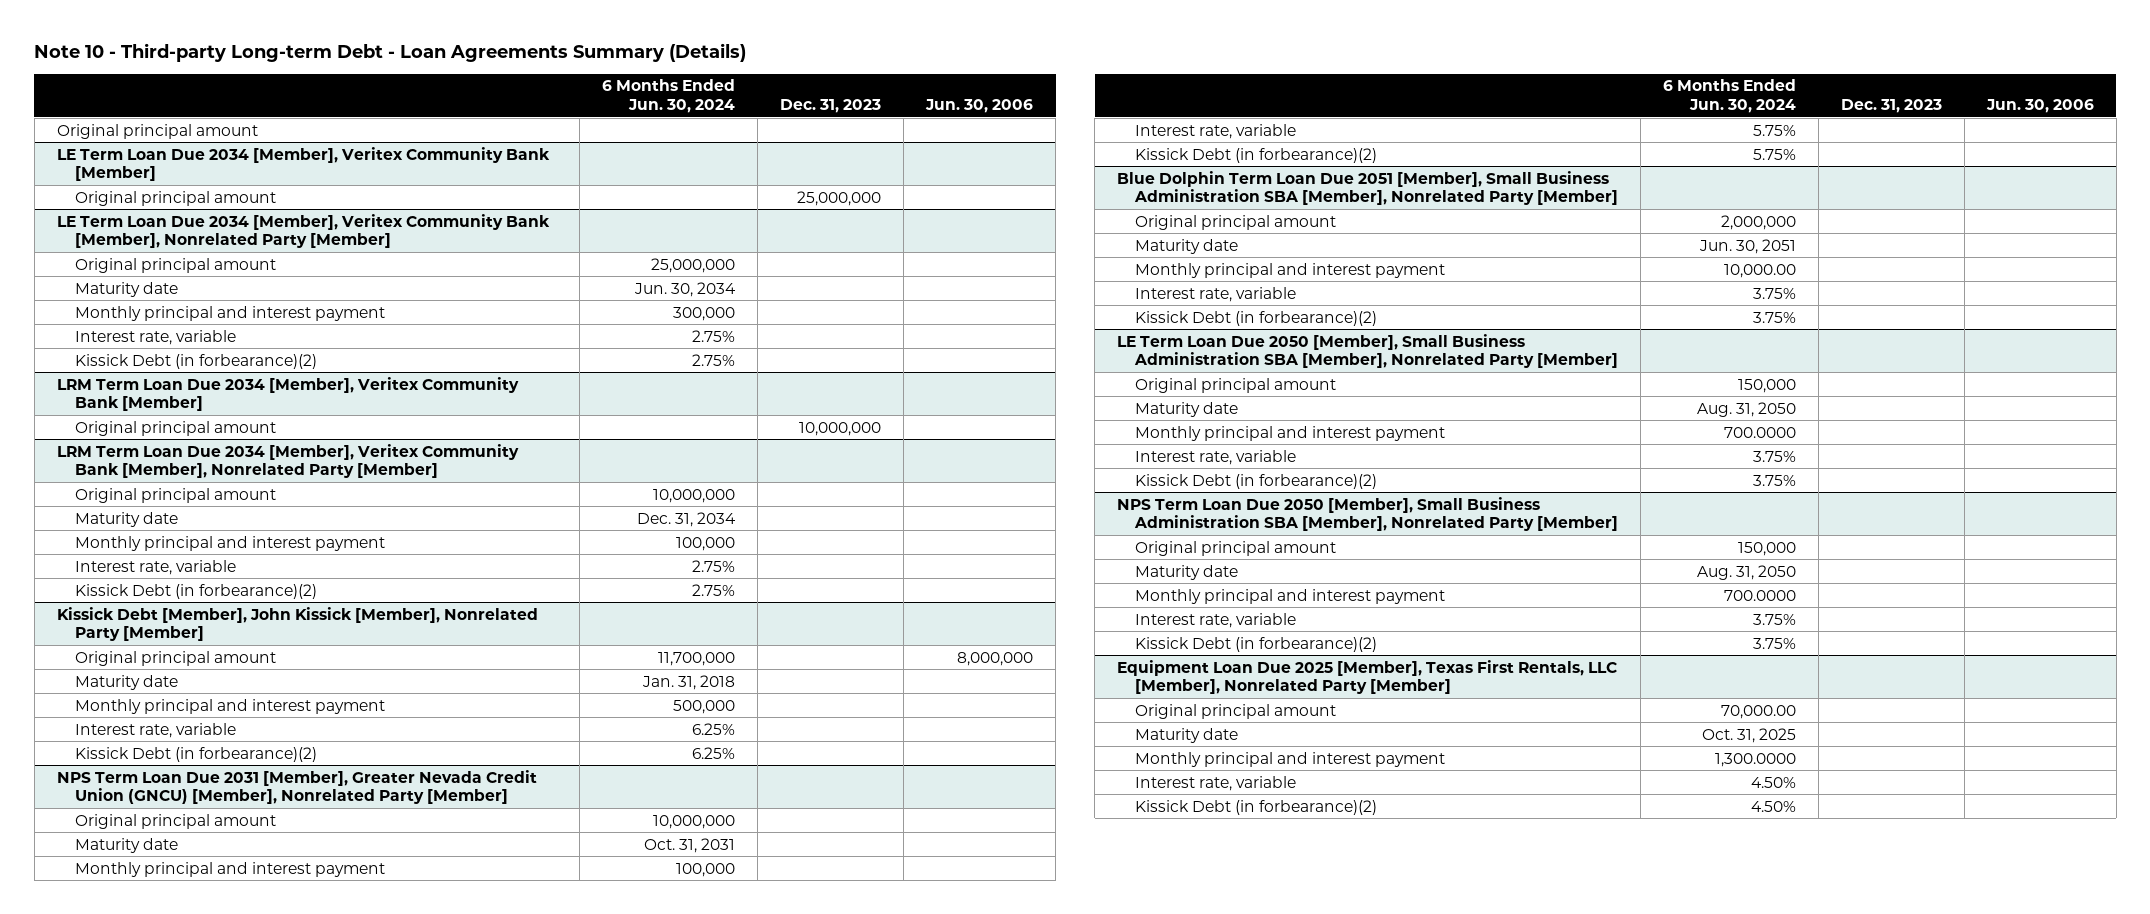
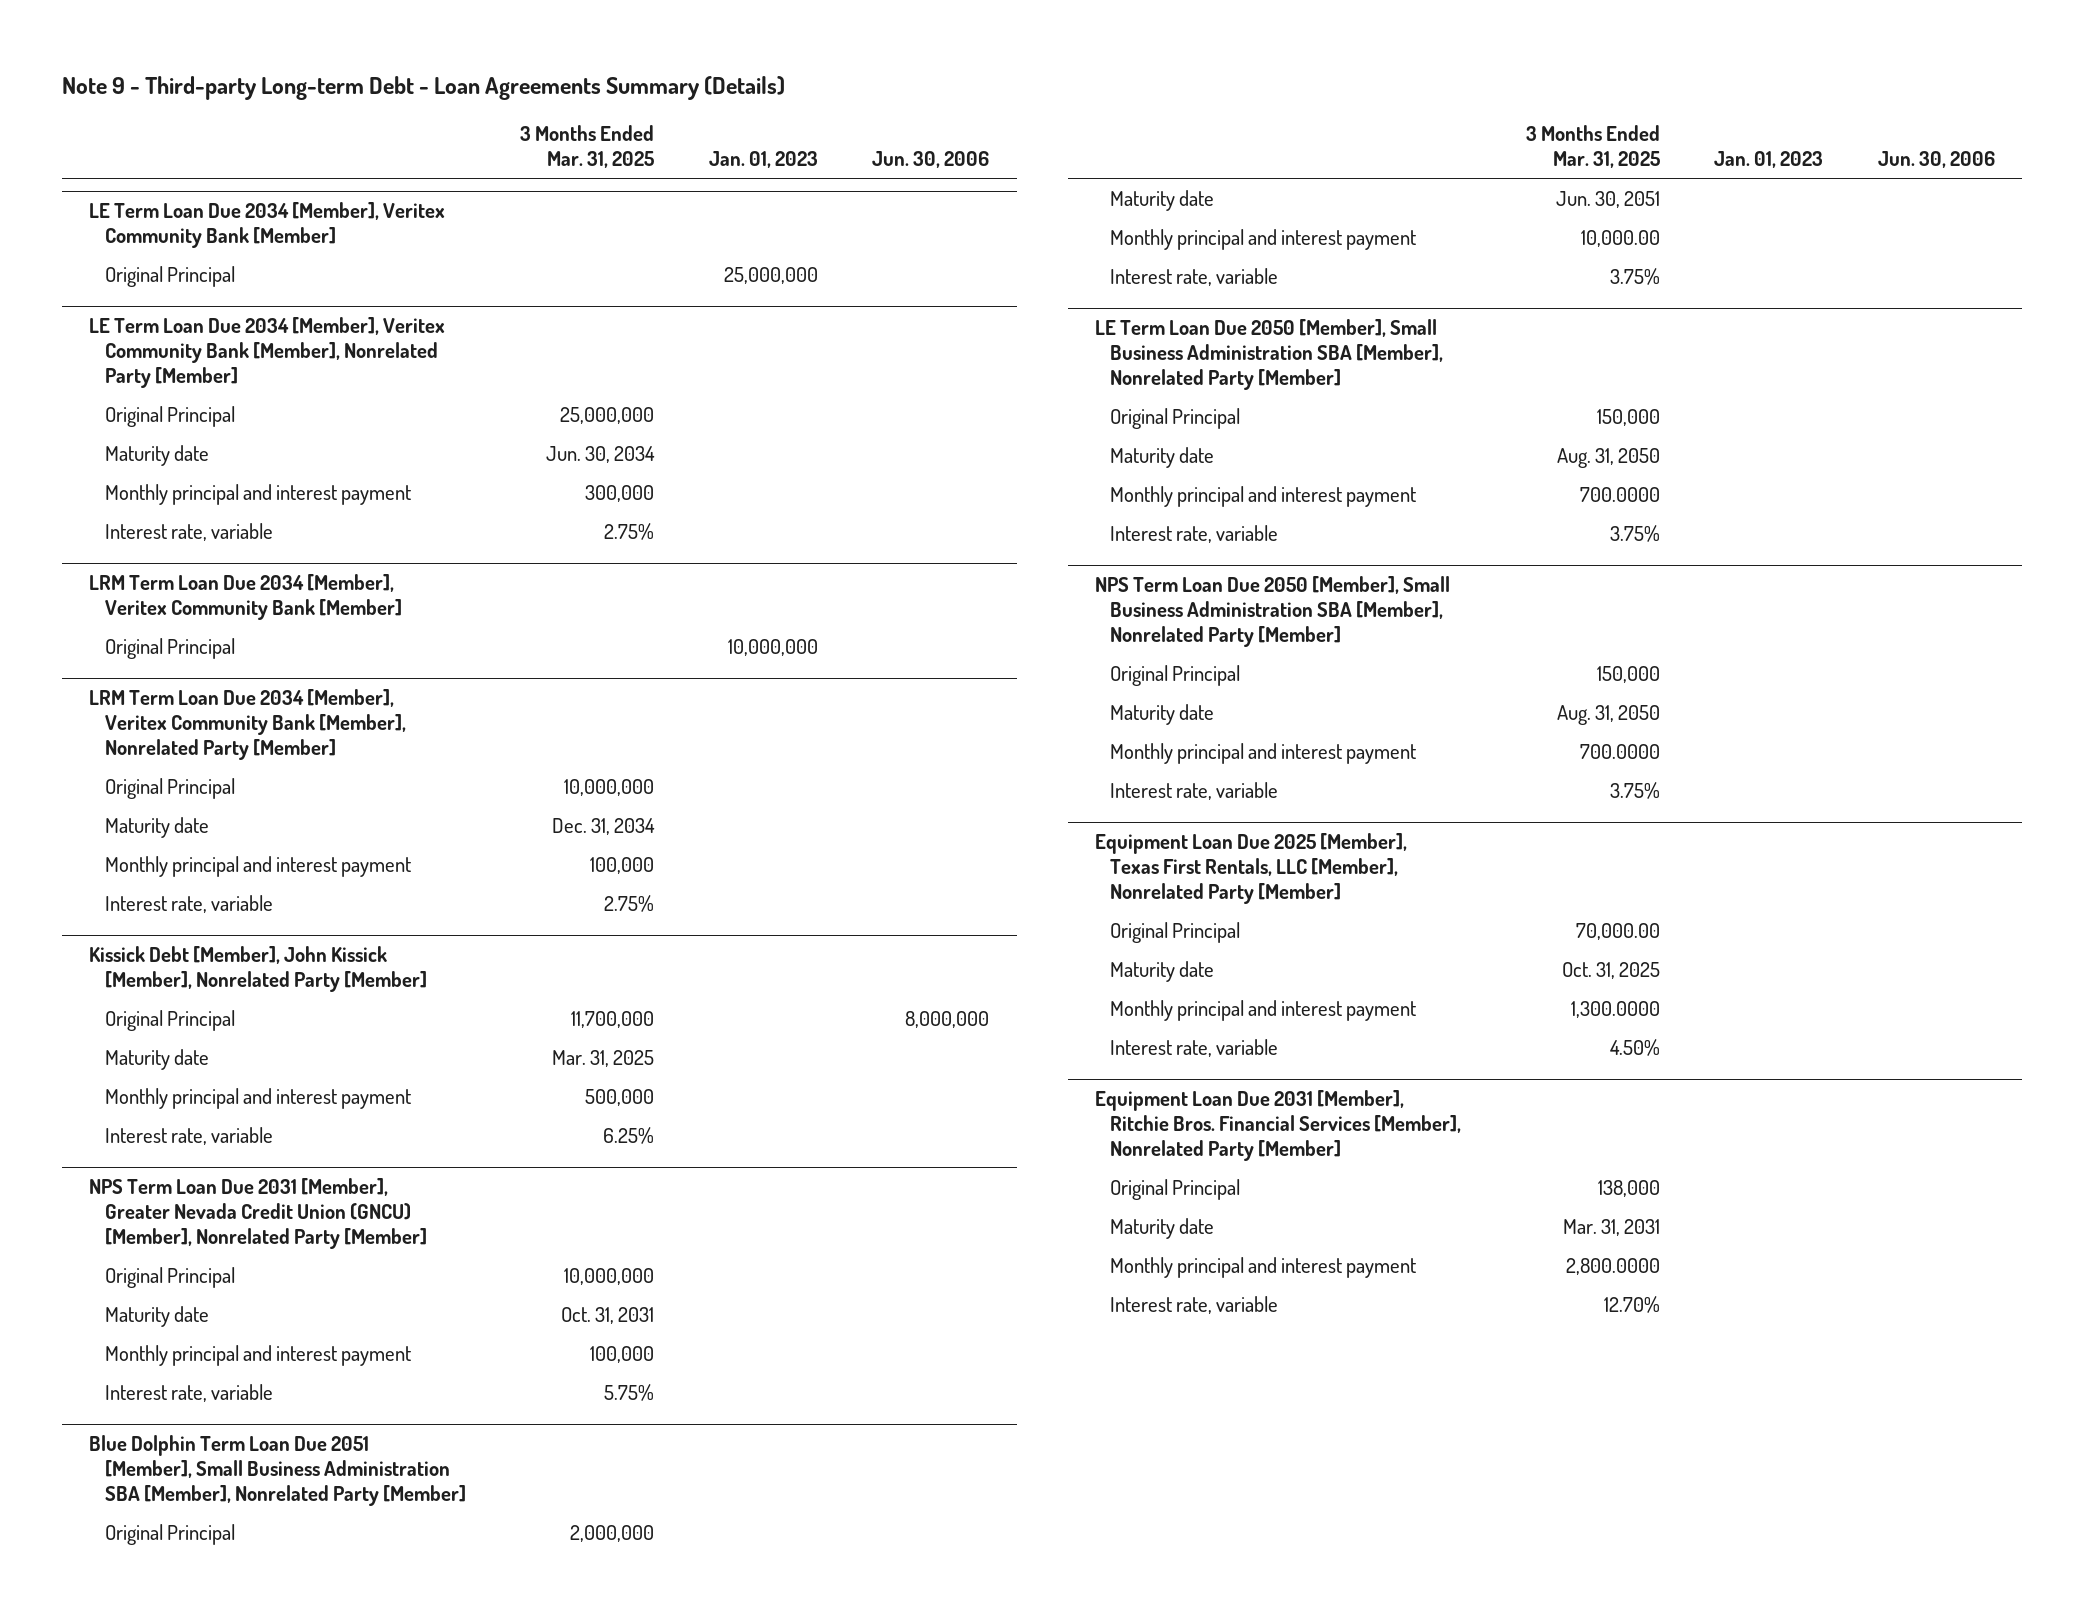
- Note 10 - Third-party Long-term Debt - Loan Agreements Summary (Details)
+ Note 9 - Third-party Long-term Debt - Loan Agreements Summary (Details)
- | 6 Months Ended Jun. 30, 2024 | Dec. 31, 2023 | Jun. 30, 2006
+ | 3 Months Ended Mar. 31, 2025 | Jan. 01, 2023 | Jun. 30, 2006
- Original principal amount
@ LE Term Loan Due 2034 [Member], Veritex Community Bank [Member]
- Original principal amount | | 25,000,000 |
+ Original Principal | | 25,000,000 |
@ LE Term Loan Due 2034 [Member], Veritex Community Bank [Member], Nonrelated Party [Member]
- Original principal amount | 25,000,000 | |
+ Original Principal | 25,000,000 | |
- Kissick Debt (in forbearance)(2) | 2.75% | |
@ LRM Term Loan Due 2034 [Member], Veritex Community Bank [Member]
- Original principal amount | | 10,000,000 |
+ Original Principal | | 10,000,000 |
@ LRM Term Loan Due 2034 [Member], Veritex Community Bank [Member], Nonrelated Party [Member]
- Original principal amount | 10,000,000 | |
+ Original Principal | 10,000,000 | |
- Kissick Debt (in forbearance)(2) | 2.75% | |
@ Kissick Debt [Member], John Kissick [Member], Nonrelated Party [Member]
- Original principal amount | 11,700,000 | | 8,000,000
+ Original Principal | 11,700,000 | | 8,000,000
- Kissick Debt (in forbearance)(2) | 6.25% | |
@ NPS Term Loan Due 2031 [Member], Greater Nevada Credit Union (GNCU) [Member], Nonrelated Party [Member]
- Original principal amount | 10,000,000 | |
+ Original Principal | 10,000,000 | |
- Kissick Debt (in forbearance)(2) | 5.75% | |
@ Blue Dolphin Term Loan Due 2051 [Member], Small Business Administration SBA [Member], Nonrelated Party [Member]
- Original principal amount | 2,000,000 | |
+ Original Principal | 2,000,000 | |
- Kissick Debt (in forbearance)(2) | 3.75% | |
@ LE Term Loan Due 2050 [Member], Small Business Administration SBA [Member], Nonrelated Party [Member]
- Original principal amount | 150,000 | |
+ Original Principal | 150,000 | |
- Kissick Debt (in forbearance)(2) | 3.75% | |
@ NPS Term Loan Due 2050 [Member], Small Business Administration SBA [Member], Nonrelated Party [Member]
- Original principal amount | 150,000 | |
+ Original Principal | 150,000 | |
- Kissick Debt (in forbearance)(2) | 3.75% | |
@ Equipment Loan Due 2025 [Member], Texas First Rentals, LLC [Member], Nonrelated Party [Member]
- Original principal amount | 70,000.00 | |
+ Original Principal | 70,000.00 | |
- Kissick Debt (in forbearance)(2) | 4.50% | |
+ Equipment Loan Due 2031 [Member], Ritchie Bros. Financial Services [Member], Nonrelated Party [Member]
+ Original Principal | 138,000 | |
+ Maturity date | Mar. 31, 2031 | |
+ Monthly principal and interest payment | 2,800.0000 | |
+ Interest rate, variable | 12.70% | |

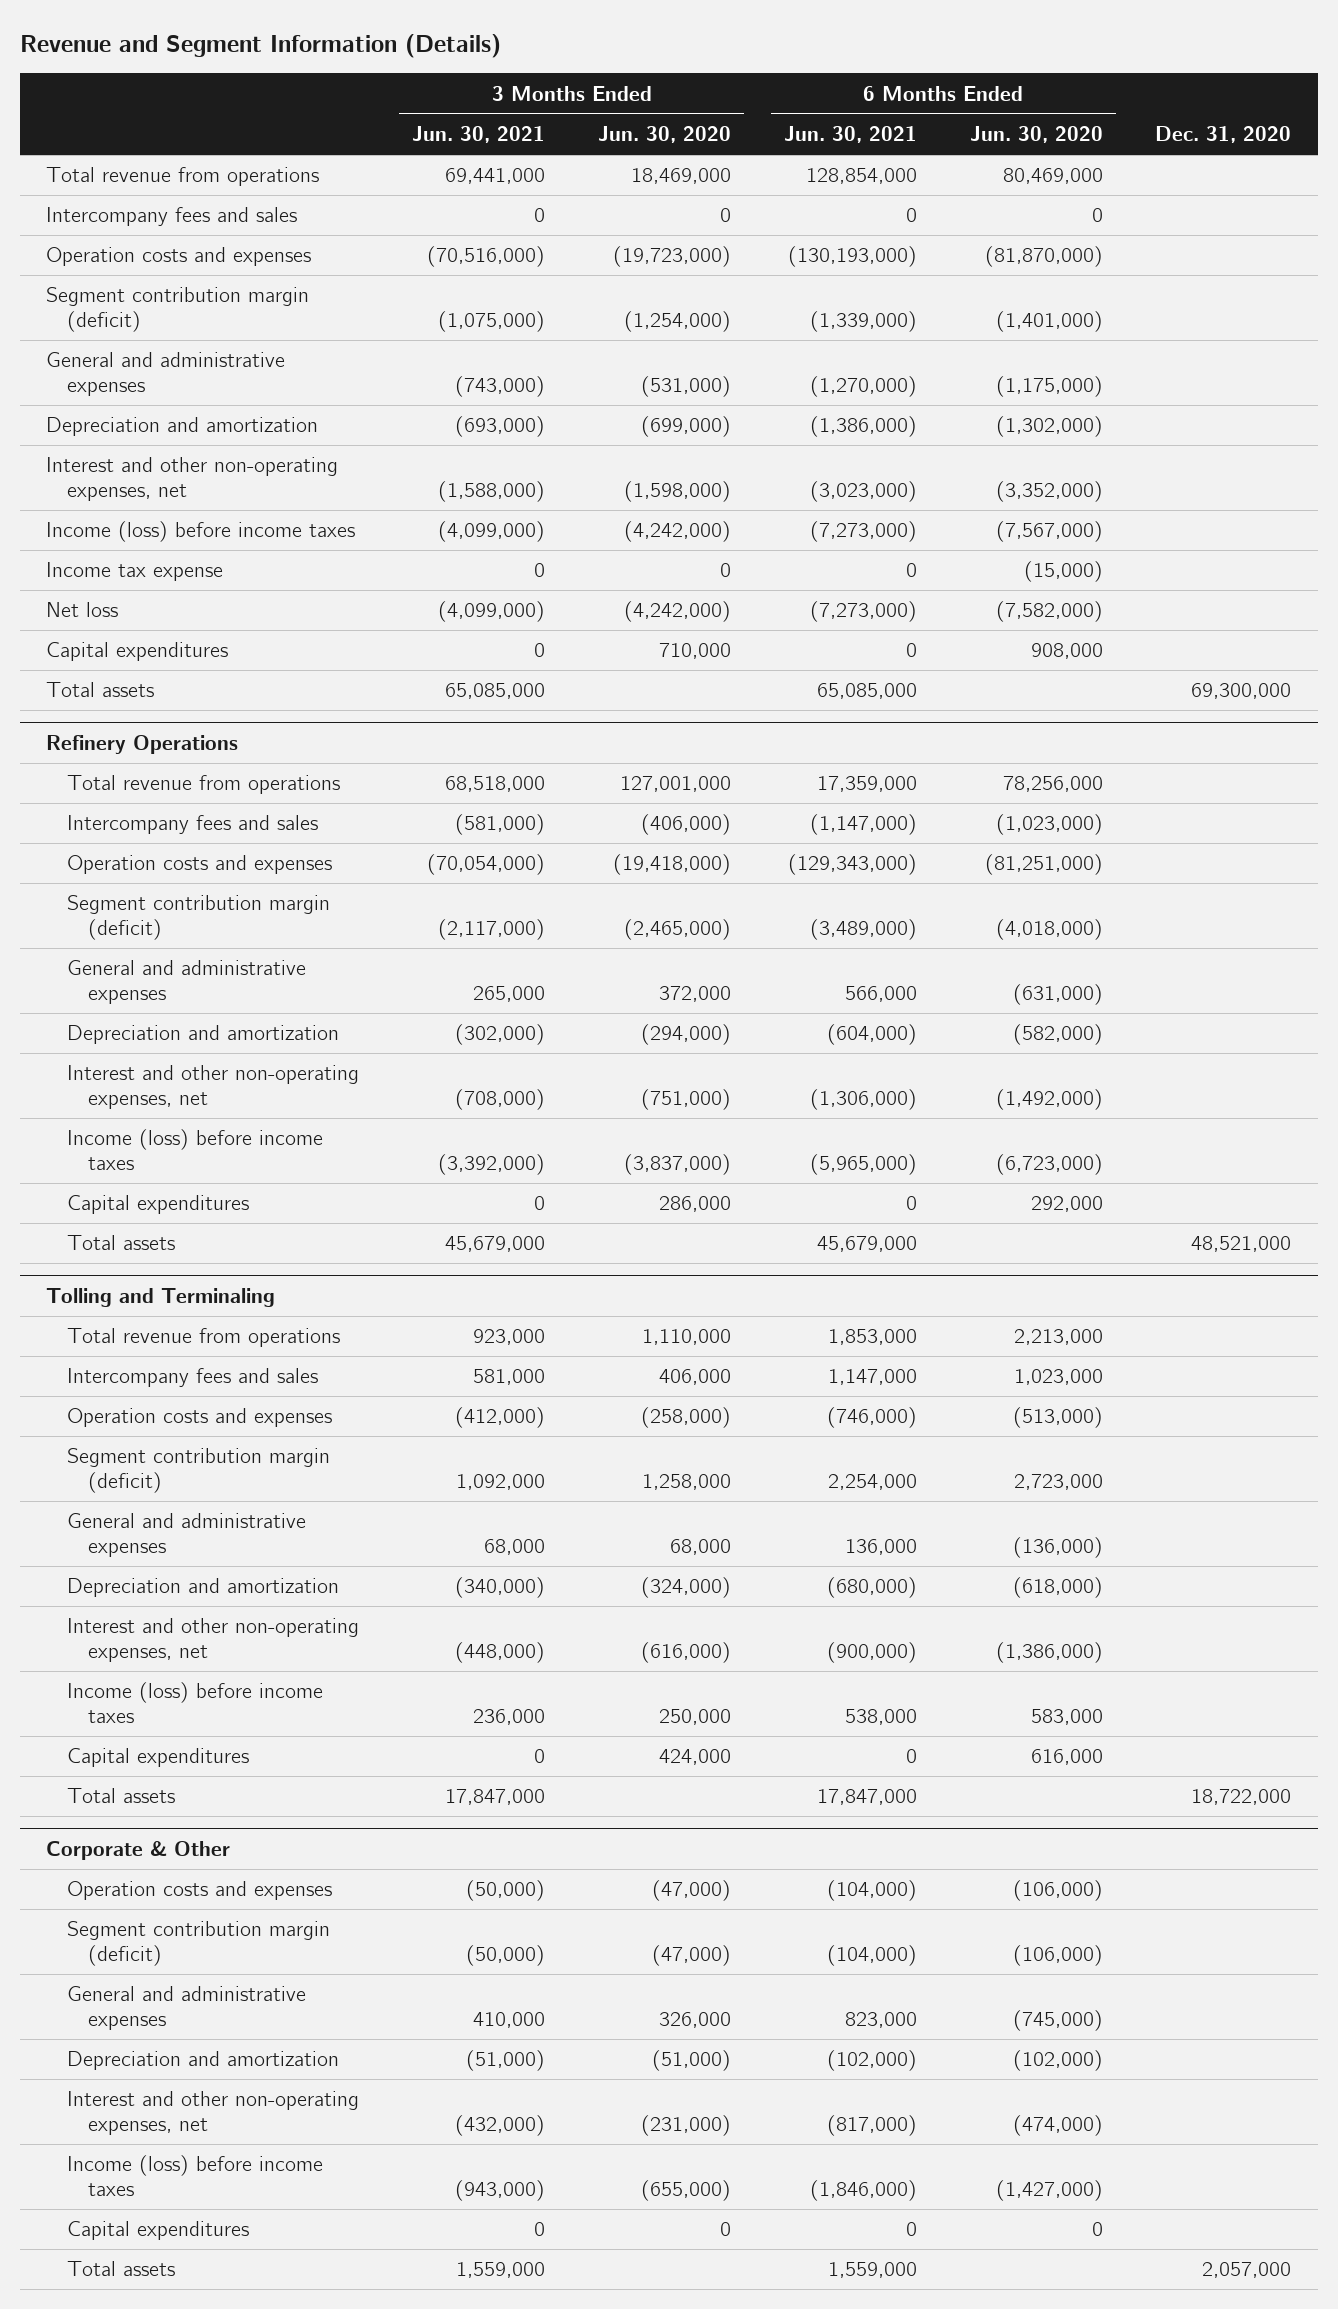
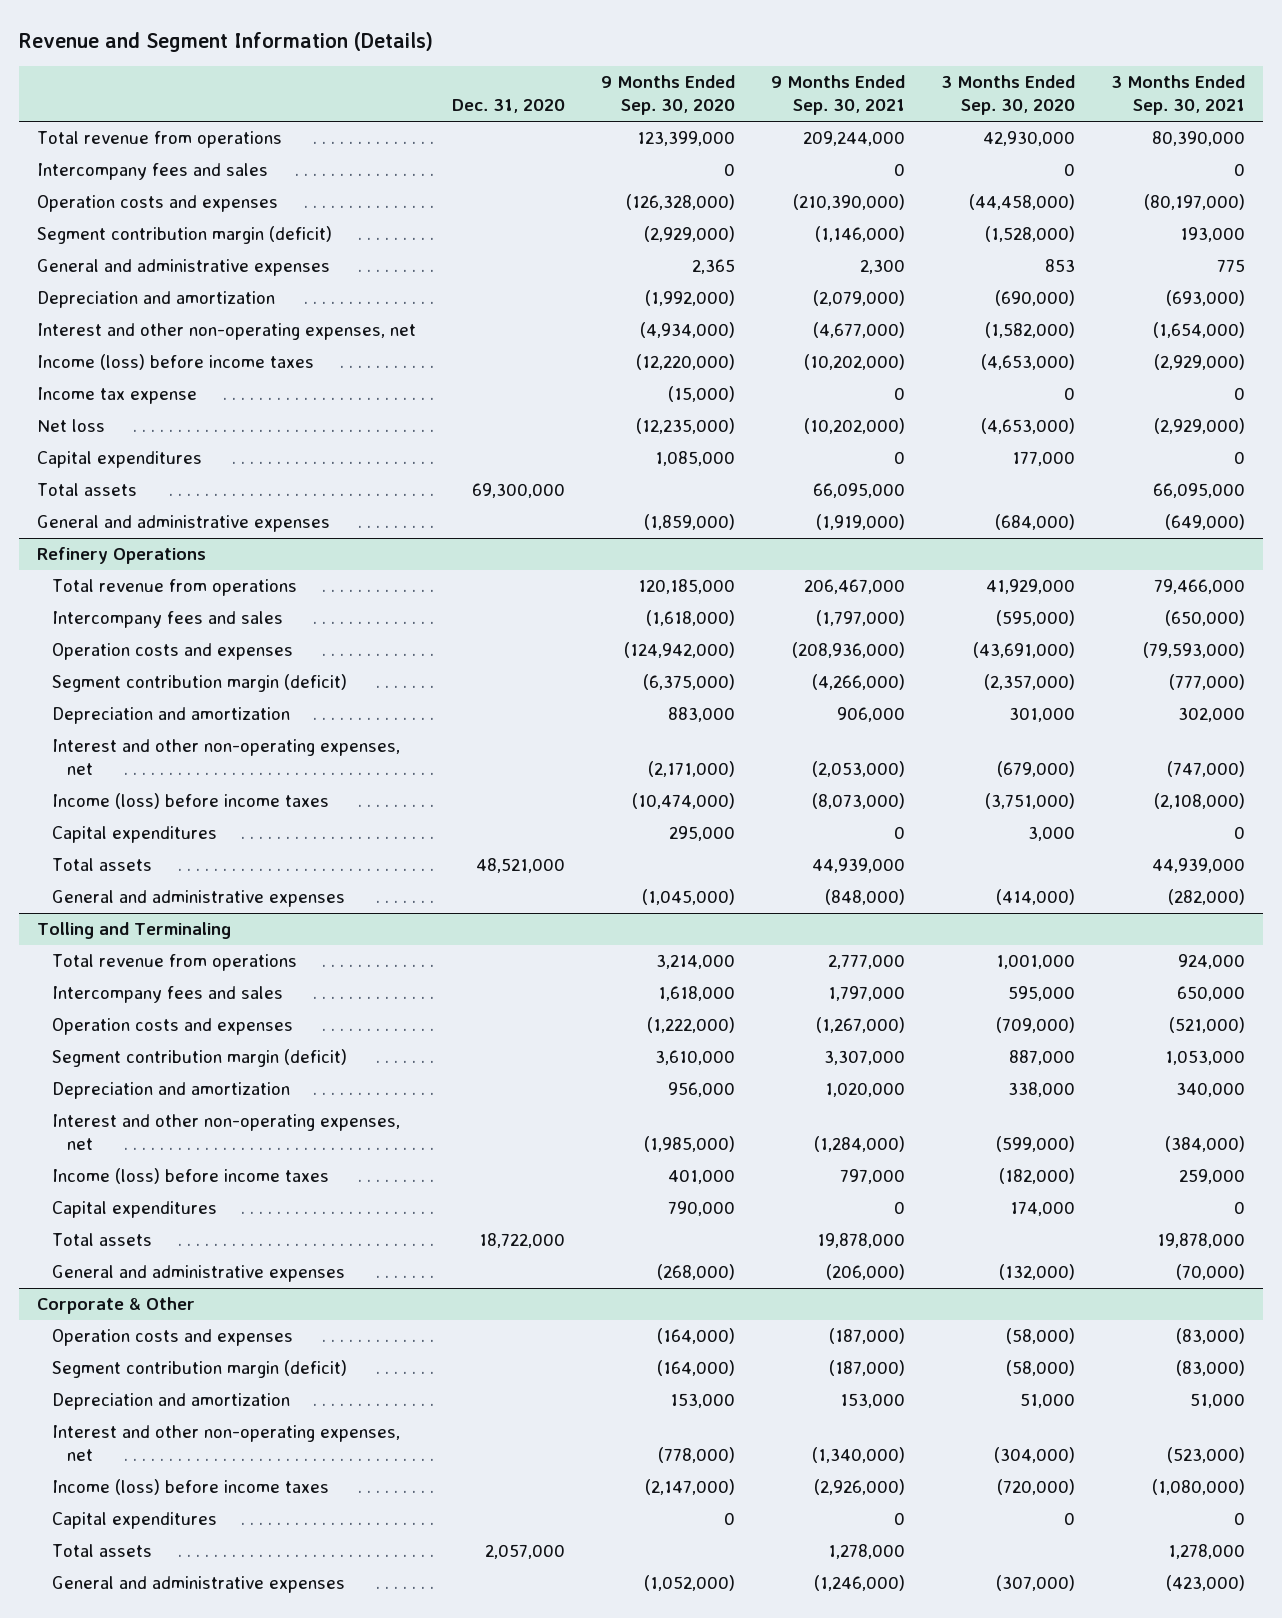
- | 3 Months Ended Jun. 30, 2021 | 3 Months Ended Jun. 30, 2020 | 6 Months Ended Jun. 30, 2021 | 6 Months Ended Jun. 30, 2020 | Dec. 31, 2020
+ | Dec. 31, 2020 | 9 Months Ended Sep. 30, 2020 | 9 Months Ended Sep. 30, 2021 | 3 Months Ended Sep. 30, 2020 | 3 Months Ended Sep. 30, 2021
+ General and administrative expenses | | (1,859,000) | (1,919,000) | (684,000) | (649,000)
@ Refinery Operations
moved down: General and administrative expenses | | (1,045,000) | (848,000) | (414,000) | (282,000)
@ Tolling and Terminaling
moved down: General and administrative expenses | | (268,000) | (206,000) | (132,000) | (70,000)
@ Corporate & Other
moved down: General and administrative expenses | | (1,052,000) | (1,246,000) | (307,000) | (423,000)

